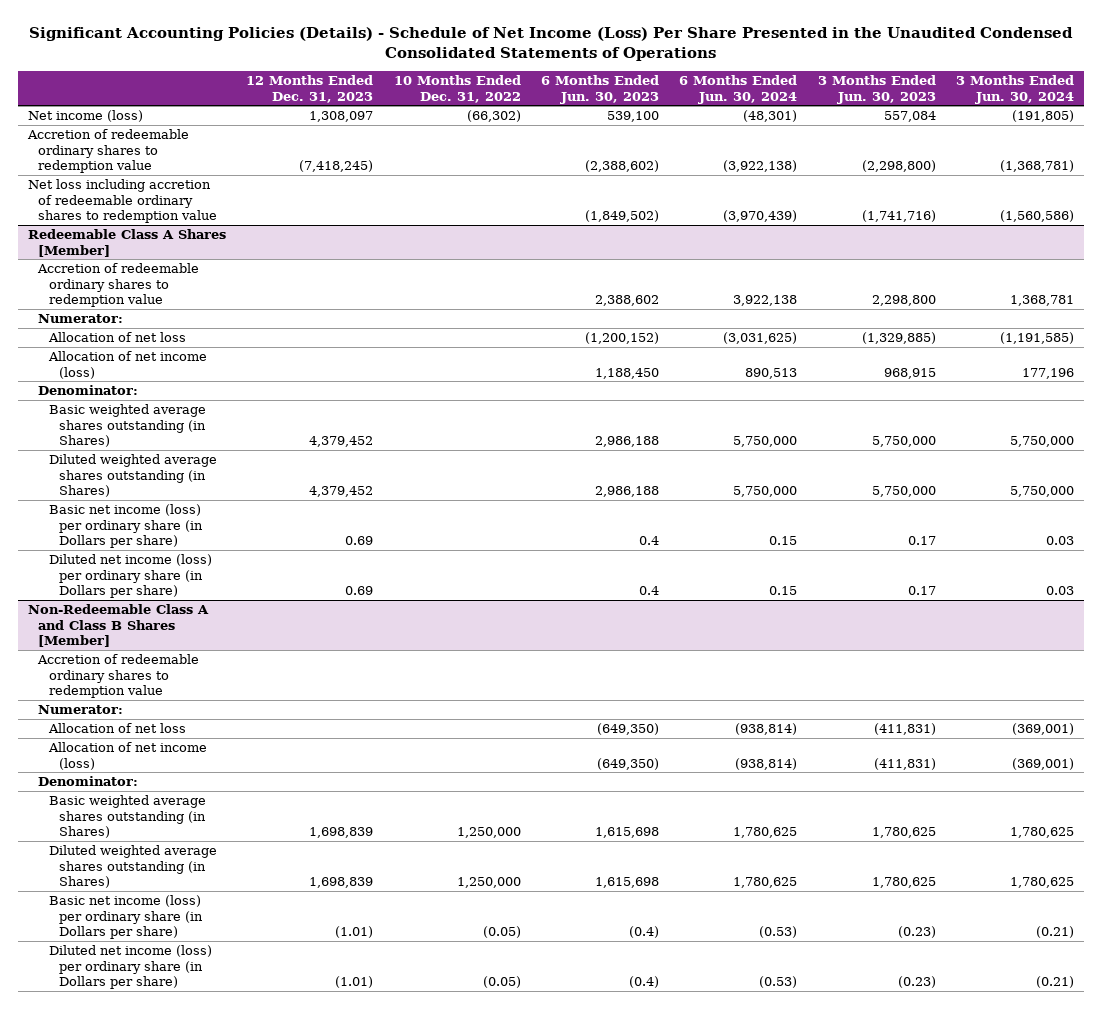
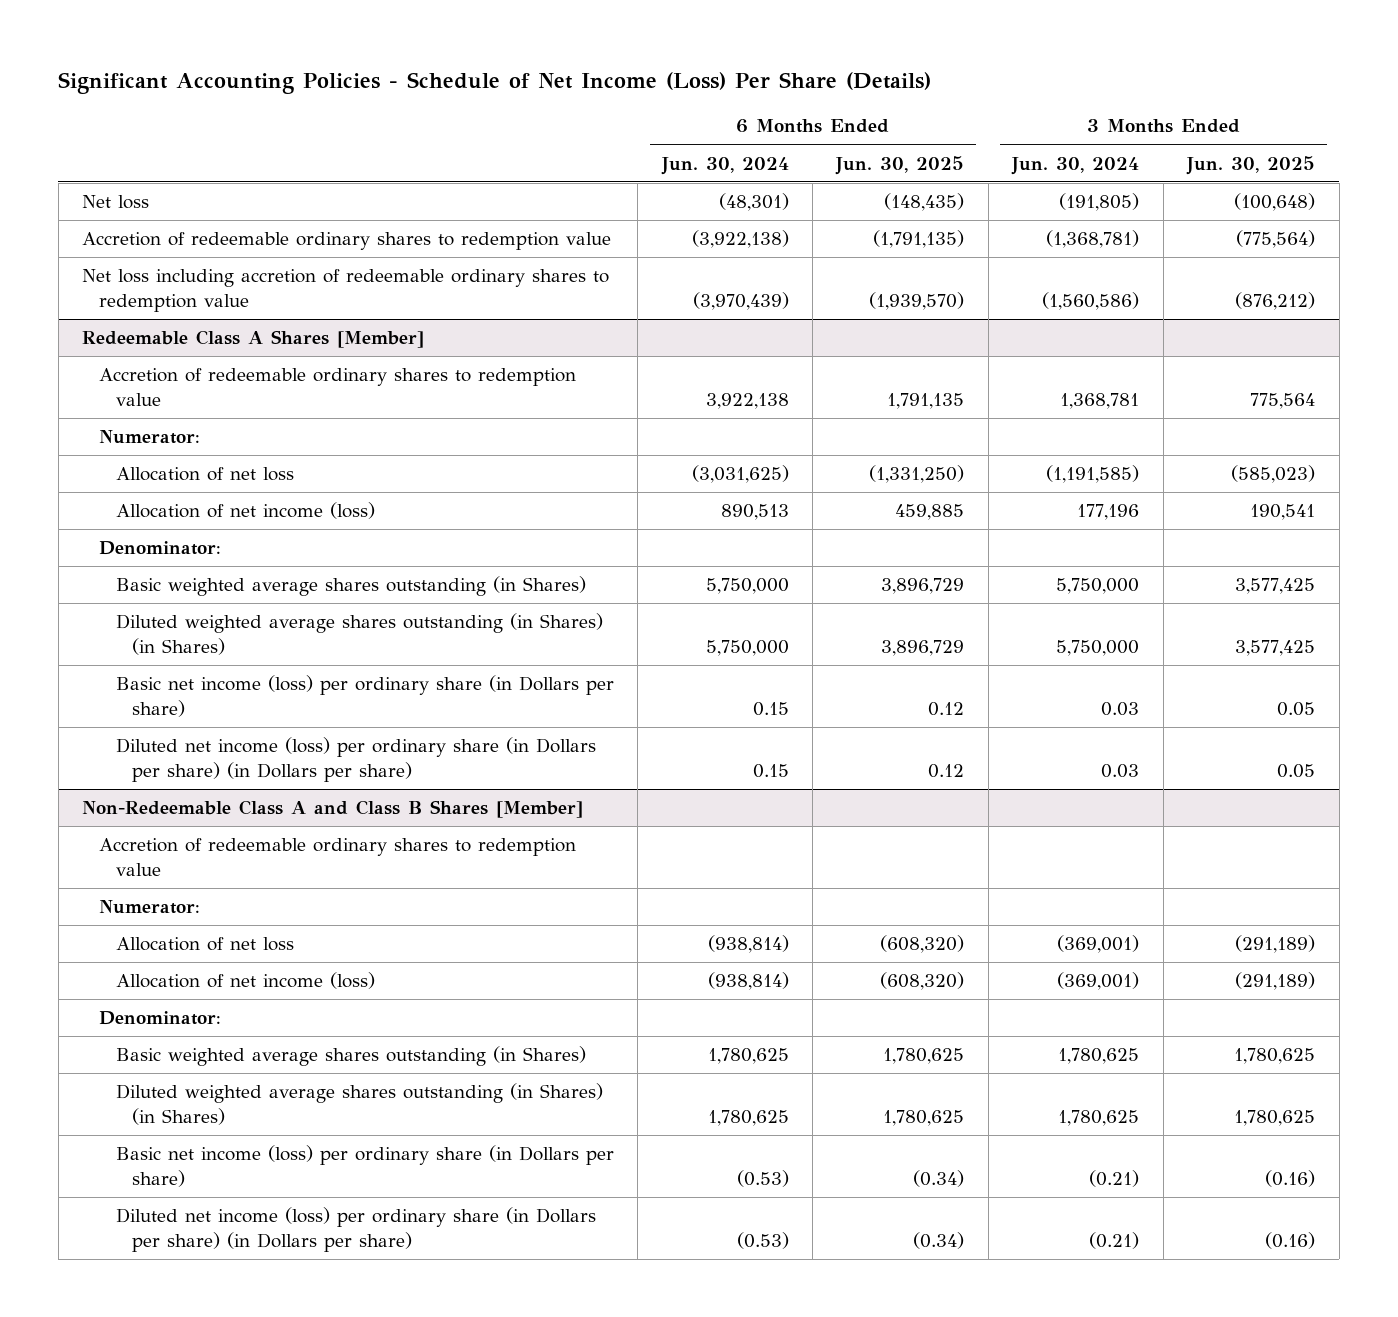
- Significant Accounting Policies (Details) - Schedule of Net Income (Loss) Per Share Presented in the Unaudited Condensed Consolidated Statements of Operations
+ Significant Accounting Policies - Schedule of Net Income (Loss) Per Share (Details)
- | 12 Months Ended Dec. 31, 2023 | 10 Months Ended Dec. 31, 2022 | 6 Months Ended Jun. 30, 2023 | 6 Months Ended Jun. 30, 2024 | 3 Months Ended Jun. 30, 2023 | 3 Months Ended Jun. 30, 2024
+ | 6 Months Ended Jun. 30, 2024 | 6 Months Ended Jun. 30, 2025 | 3 Months Ended Jun. 30, 2024 | 3 Months Ended Jun. 30, 2025
- Net income (loss) | 1,308,097 | (66,302) | 539,100 | (48,301) | 557,084 | (191,805)
+ Net loss | (48,301) | (148,435) | (191,805) | (100,648)
@ Redeemable Class A Shares [Member]
- Diluted weighted average shares outstanding (in Shares) | 4,379,452 | | 2,986,188 | 5,750,000 | 5,750,000 | 5,750,000
+ Diluted weighted average shares outstanding (in Shares) (in Shares) | 5,750,000 | 3,896,729 | 5,750,000 | 3,577,425
- Diluted net income (loss) per ordinary share (in Dollars per share) | 0.69 | | 0.4 | 0.15 | 0.17 | 0.03
+ Diluted net income (loss) per ordinary share (in Dollars per share) (in Dollars per share) | 0.15 | 0.12 | 0.03 | 0.05
@ Non-Redeemable Class A and Class B Shares [Member]
- Diluted weighted average shares outstanding (in Shares) | 1,698,839 | 1,250,000 | 1,615,698 | 1,780,625 | 1,780,625 | 1,780,625
+ Diluted weighted average shares outstanding (in Shares) (in Shares) | 1,780,625 | 1,780,625 | 1,780,625 | 1,780,625
- Diluted net income (loss) per ordinary share (in Dollars per share) | (1.01) | (0.05) | (0.4) | (0.53) | (0.23) | (0.21)
+ Diluted net income (loss) per ordinary share (in Dollars per share) (in Dollars per share) | (0.53) | (0.34) | (0.21) | (0.16)

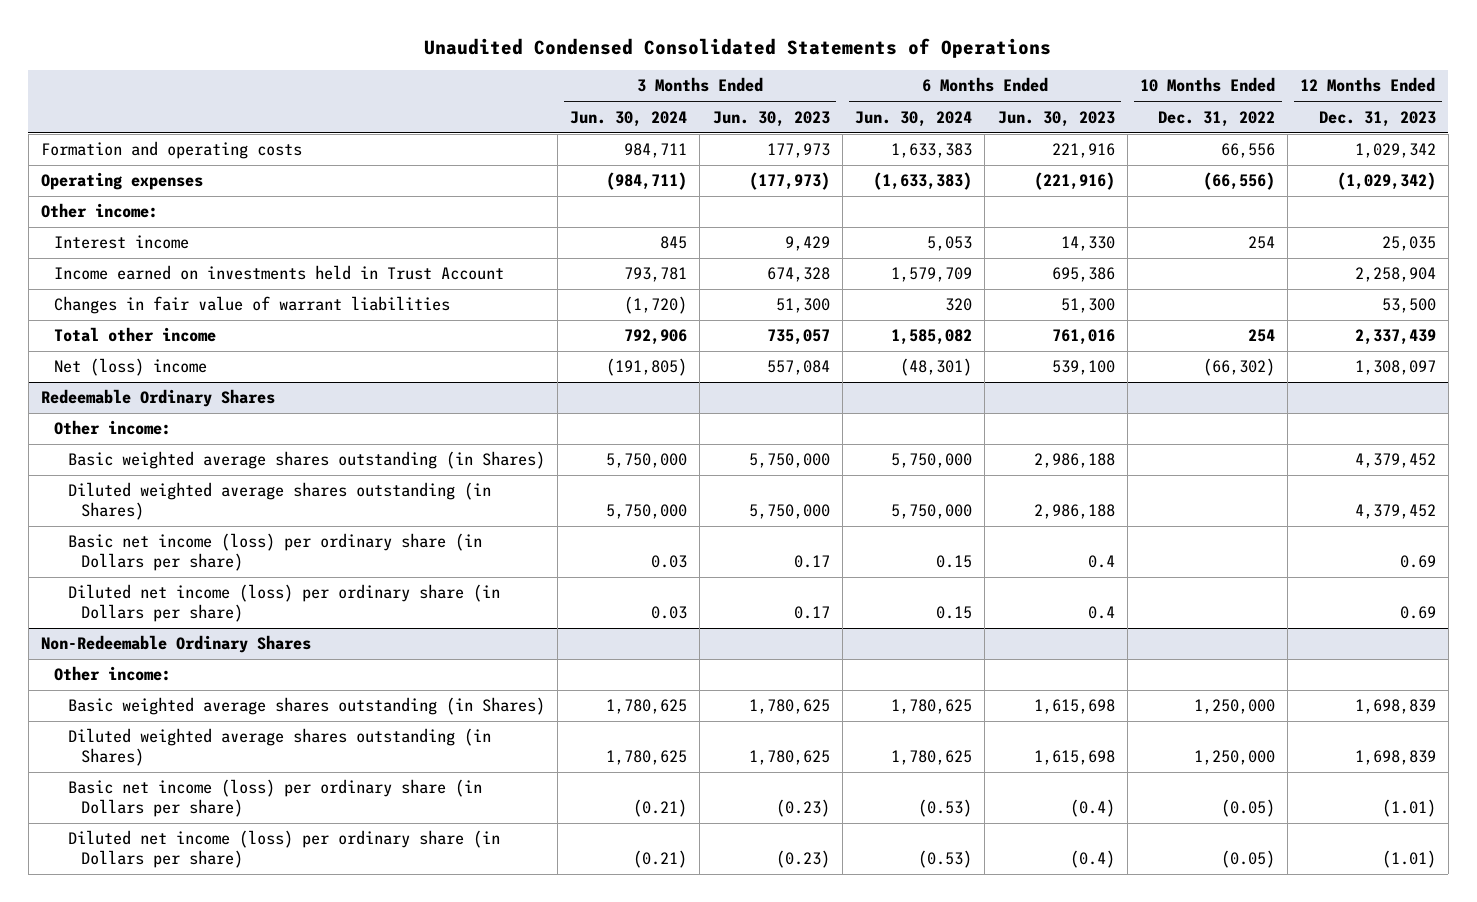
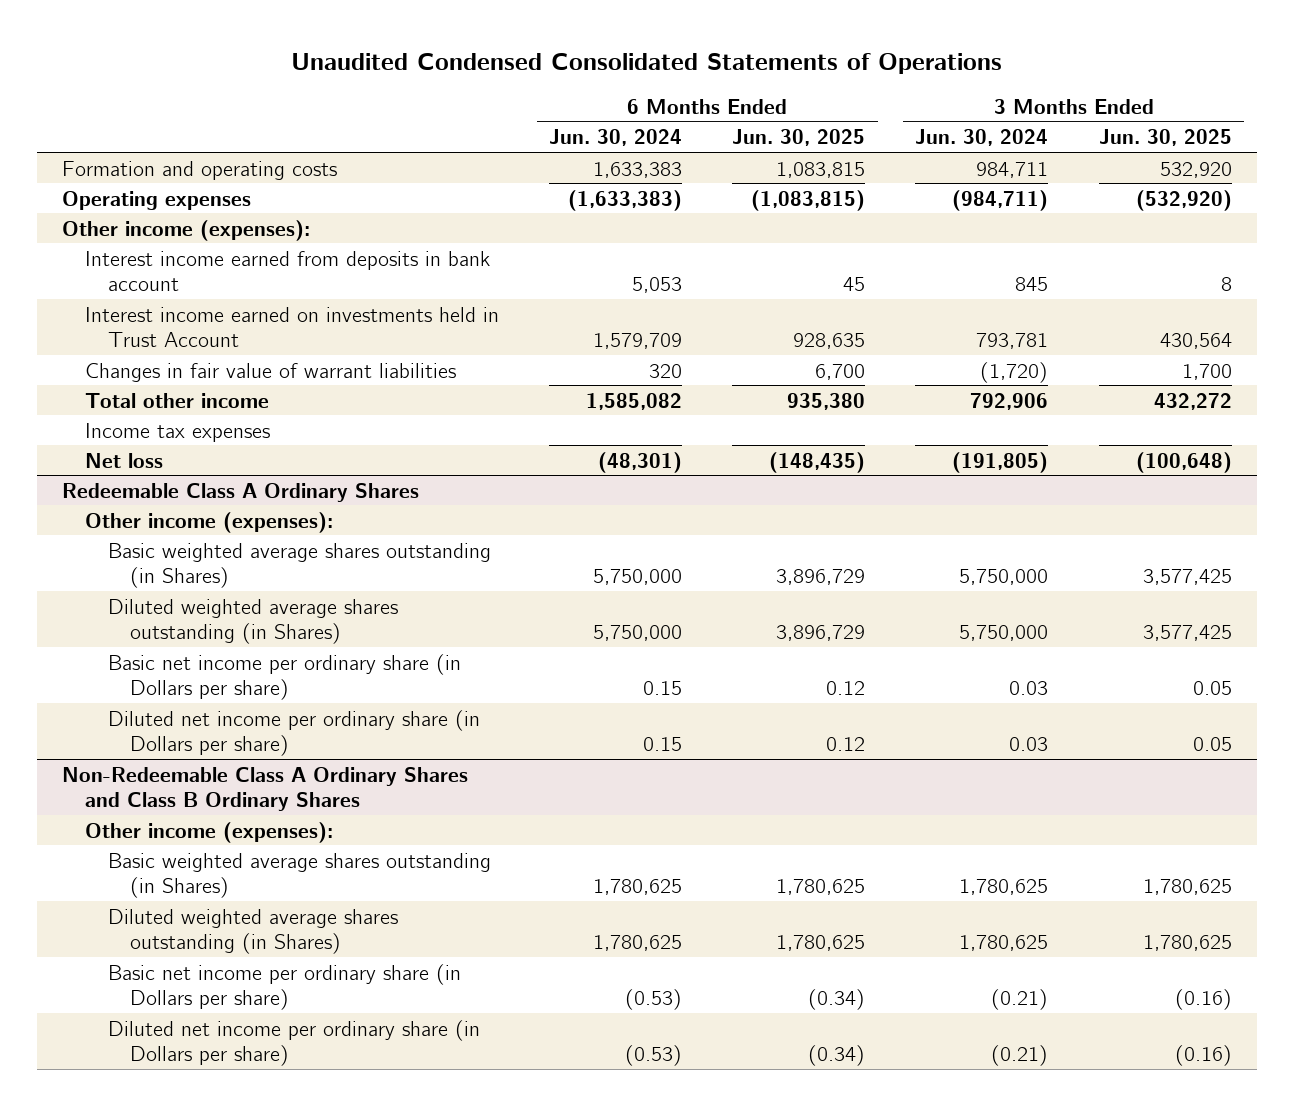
- | 3 Months Ended Jun. 30, 2024 | 3 Months Ended Jun. 30, 2023 | 6 Months Ended Jun. 30, 2024 | 6 Months Ended Jun. 30, 2023 | 10 Months Ended Dec. 31, 2022 | 12 Months Ended Dec. 31, 2023
+ | 6 Months Ended Jun. 30, 2024 | 6 Months Ended Jun. 30, 2025 | 3 Months Ended Jun. 30, 2024 | 3 Months Ended Jun. 30, 2025
- Other income:
- Interest income | 845 | 9,429 | 5,053 | 14,330 | 254 | 25,035
- Income earned on investments held in Trust Account | 793,781 | 674,328 | 1,579,709 | 695,386 | | 2,258,904
+ Other income (expenses):
+ Interest income earned from deposits in bank account | 5,053 | 45 | 845 | 8
+ Interest income earned on investments held in Trust Account | 1,579,709 | 928,635 | 793,781 | 430,564
- Net (loss) income | (191,805) | 557,084 | (48,301) | 539,100 | (66,302) | 1,308,097
- Redeemable Ordinary Shares
- Other income:
+ Income tax expenses
+ Net loss | (48,301) | (148,435) | (191,805) | (100,648)
+ Redeemable Class A Ordinary Shares
+ Other income (expenses):
- Basic net income (loss) per ordinary share (in Dollars per share) | 0.03 | 0.17 | 0.15 | 0.4 | | 0.69
- Diluted net income (loss) per ordinary share (in Dollars per share) | 0.03 | 0.17 | 0.15 | 0.4 | | 0.69
- Non-Redeemable Ordinary Shares
- Other income:
+ Basic net income per ordinary share (in Dollars per share) | 0.15 | 0.12 | 0.03 | 0.05
+ Diluted net income per ordinary share (in Dollars per share) | 0.15 | 0.12 | 0.03 | 0.05
+ Non-Redeemable Class A Ordinary Shares and Class B Ordinary Shares
+ Other income (expenses):
- Basic net income (loss) per ordinary share (in Dollars per share) | (0.21) | (0.23) | (0.53) | (0.4) | (0.05) | (1.01)
- Diluted net income (loss) per ordinary share (in Dollars per share) | (0.21) | (0.23) | (0.53) | (0.4) | (0.05) | (1.01)
+ Basic net income per ordinary share (in Dollars per share) | (0.53) | (0.34) | (0.21) | (0.16)
+ Diluted net income per ordinary share (in Dollars per share) | (0.53) | (0.34) | (0.21) | (0.16)

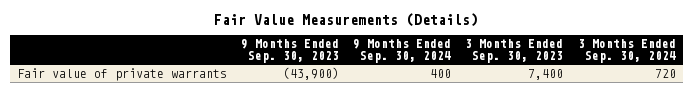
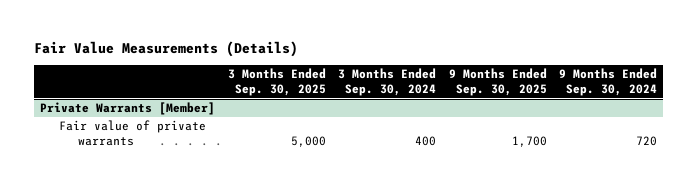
- | 9 Months Ended Sep. 30, 2023 | 9 Months Ended Sep. 30, 2024 | 3 Months Ended Sep. 30, 2023 | 3 Months Ended Sep. 30, 2024
+ | 3 Months Ended Sep. 30, 2025 | 3 Months Ended Sep. 30, 2024 | 9 Months Ended Sep. 30, 2025 | 9 Months Ended Sep. 30, 2024
- Fair value of private warrants | (43,900) | 400 | 7,400 | 720
+ Private Warrants [Member]
+ Fair value of private warrants | 5,000 | 400 | 1,700 | 720

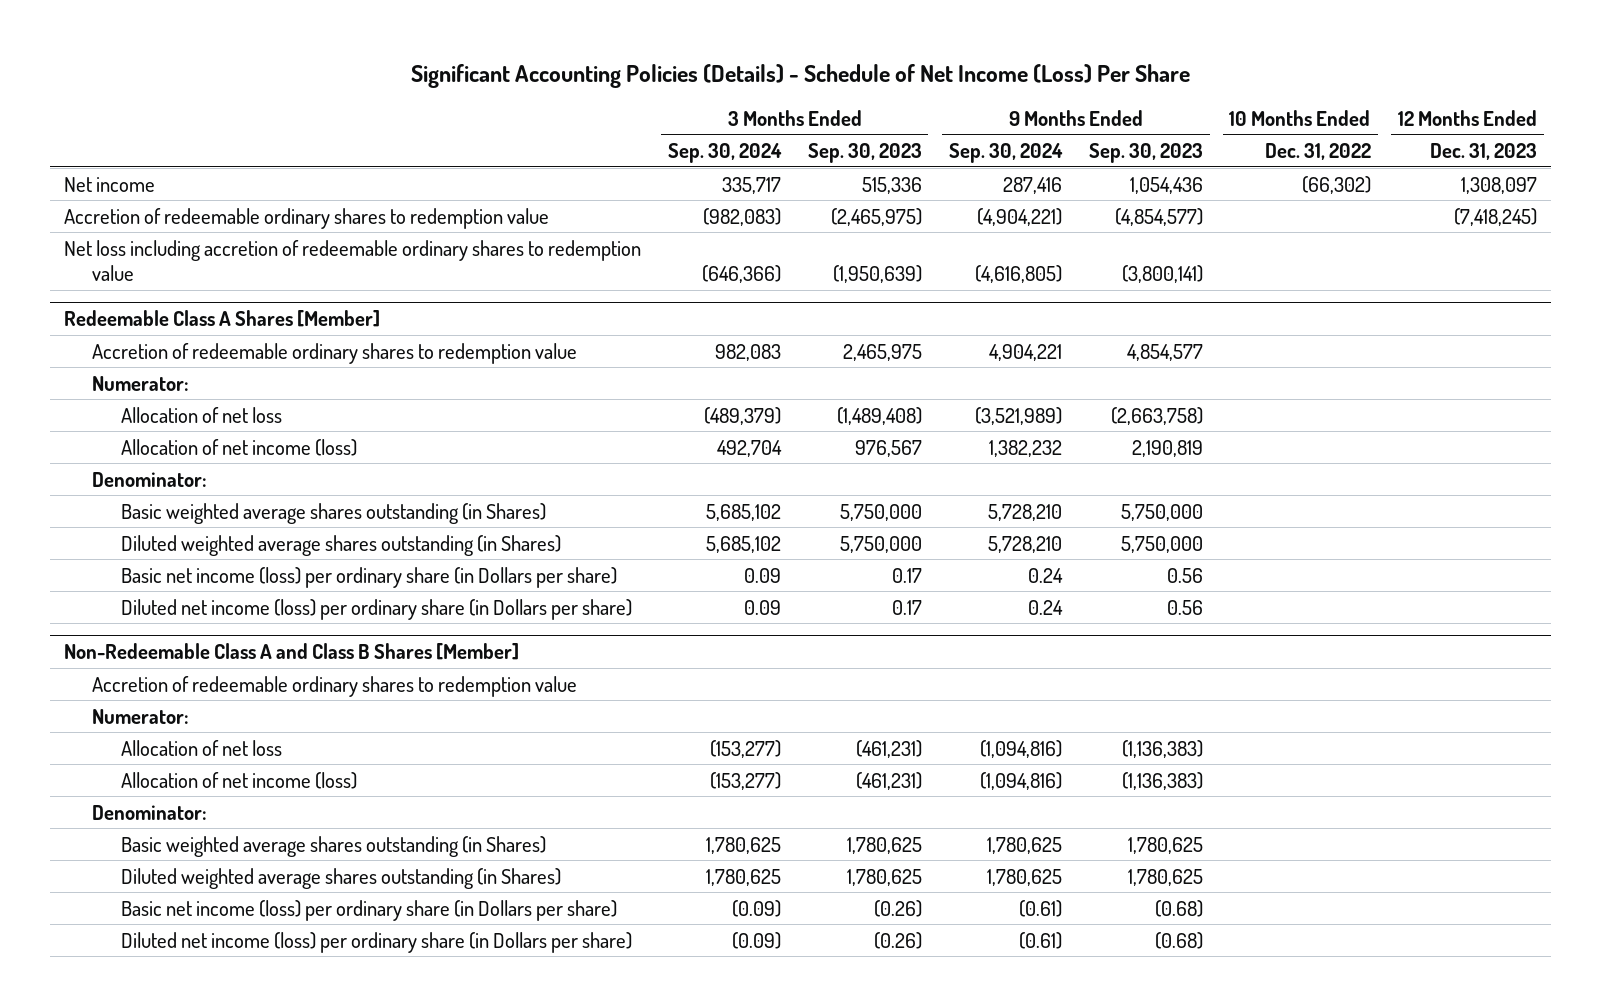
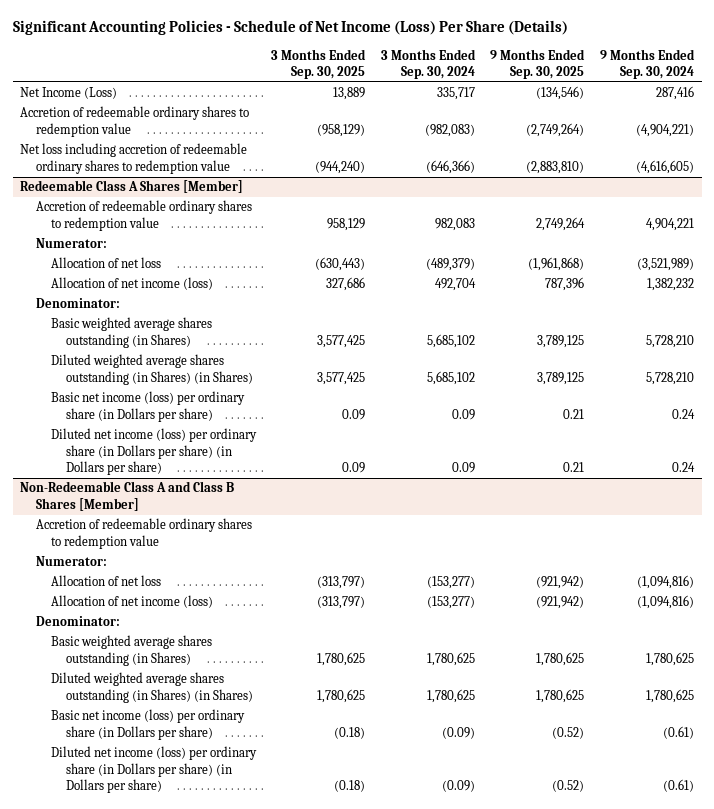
- Significant Accounting Policies (Details) - Schedule of Net Income (Loss) Per Share
+ Significant Accounting Policies - Schedule of Net Income (Loss) Per Share (Details)
- | 3 Months Ended Sep. 30, 2024 | 3 Months Ended Sep. 30, 2023 | 9 Months Ended Sep. 30, 2024 | 9 Months Ended Sep. 30, 2023 | 10 Months Ended Dec. 31, 2022 | 12 Months Ended Dec. 31, 2023
+ | 3 Months Ended Sep. 30, 2025 | 3 Months Ended Sep. 30, 2024 | 9 Months Ended Sep. 30, 2025 | 9 Months Ended Sep. 30, 2024
- Net income | 335,717 | 515,336 | 287,416 | 1,054,436 | (66,302) | 1,308,097
+ Net Income (Loss) | 13,889 | 335,717 | (134,546) | 287,416
- Net loss including accretion of redeemable ordinary shares to redemption value | (646,366) | (1,950,639) | (4,616,805) | (3,800,141) | |
+ Net loss including accretion of redeemable ordinary shares to redemption value | (944,240) | (646,366) | (2,883,810) | (4,616,605)
@ Redeemable Class A Shares [Member]
- Diluted weighted average shares outstanding (in Shares) | 5,685,102 | 5,750,000 | 5,728,210 | 5,750,000 | |
+ Diluted weighted average shares outstanding (in Shares) (in Shares) | 3,577,425 | 5,685,102 | 3,789,125 | 5,728,210
- Diluted net income (loss) per ordinary share (in Dollars per share) | 0.09 | 0.17 | 0.24 | 0.56 | |
+ Diluted net income (loss) per ordinary share (in Dollars per share) (in Dollars per share) | 0.09 | 0.09 | 0.21 | 0.24
@ Non-Redeemable Class A and Class B Shares [Member]
- Diluted weighted average shares outstanding (in Shares) | 1,780,625 | 1,780,625 | 1,780,625 | 1,780,625 | |
+ Diluted weighted average shares outstanding (in Shares) (in Shares) | 1,780,625 | 1,780,625 | 1,780,625 | 1,780,625
- Diluted net income (loss) per ordinary share (in Dollars per share) | (0.09) | (0.26) | (0.61) | (0.68) | |
+ Diluted net income (loss) per ordinary share (in Dollars per share) (in Dollars per share) | (0.18) | (0.09) | (0.52) | (0.61)

